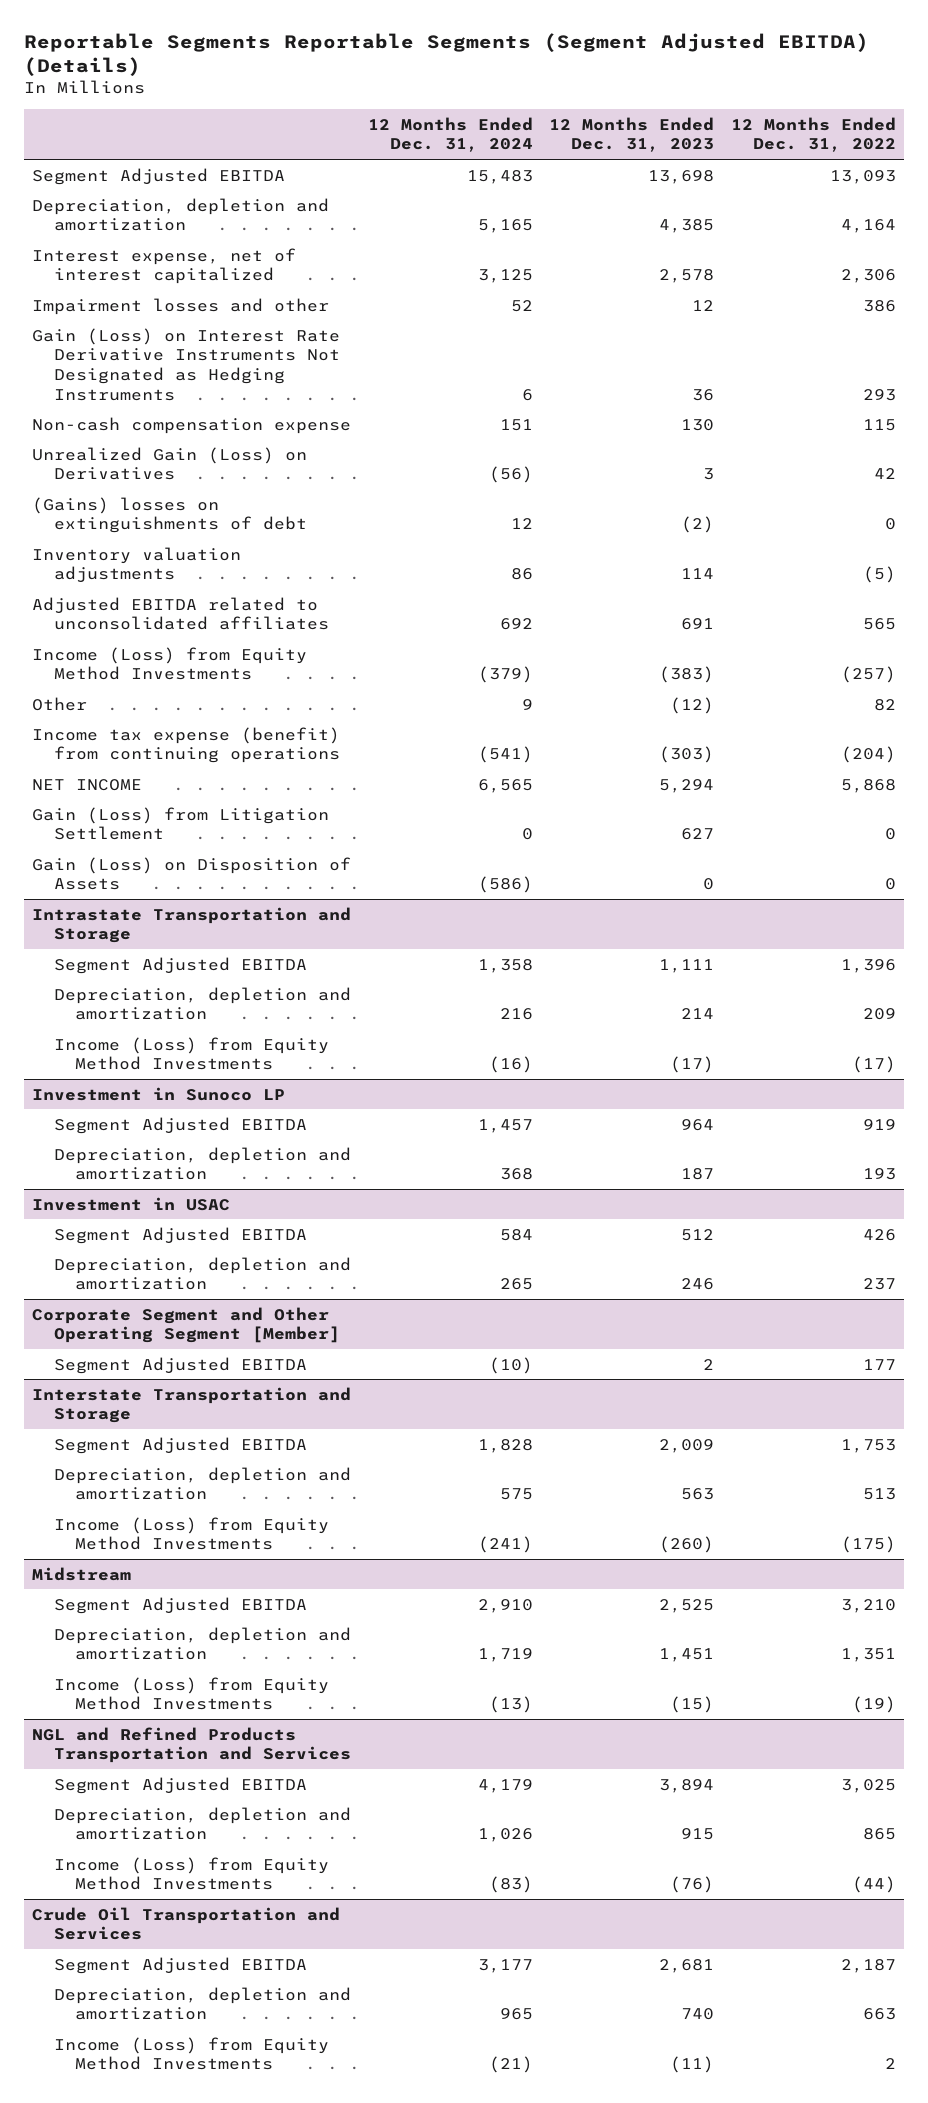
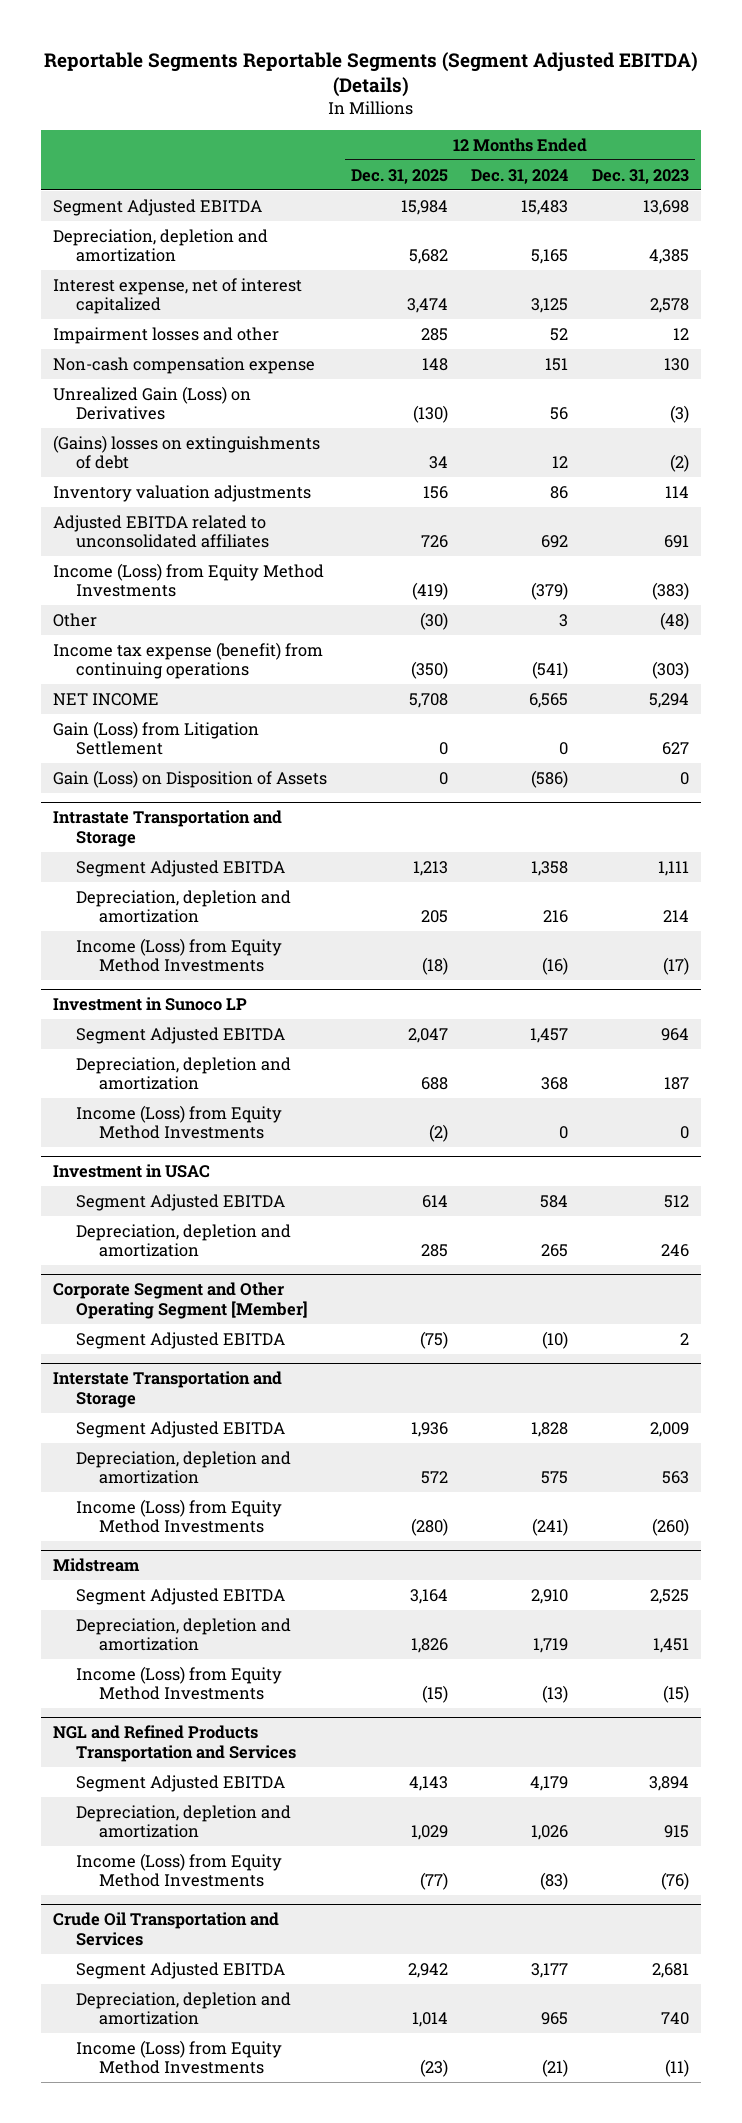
- | 12 Months Ended Dec. 31, 2024 | 12 Months Ended Dec. 31, 2023 | 12 Months Ended Dec. 31, 2022
+ | 12 Months Ended Dec. 31, 2025 | 12 Months Ended Dec. 31, 2024 | 12 Months Ended Dec. 31, 2023
- Gain (Loss) on Interest Rate Derivative Instruments Not Designated as Hedging Instruments | 6 | 36 | 293
- Unrealized Gain (Loss) on Derivatives | (56) | 3 | 42
+ Unrealized Gain (Loss) on Derivatives | (130) | 56 | (3)
- Other | 9 | (12) | 82
+ Other | (30) | 3 | (48)
@ Investment in Sunoco LP
+ Income (Loss) from Equity Method Investments | (2) | 0 | 0

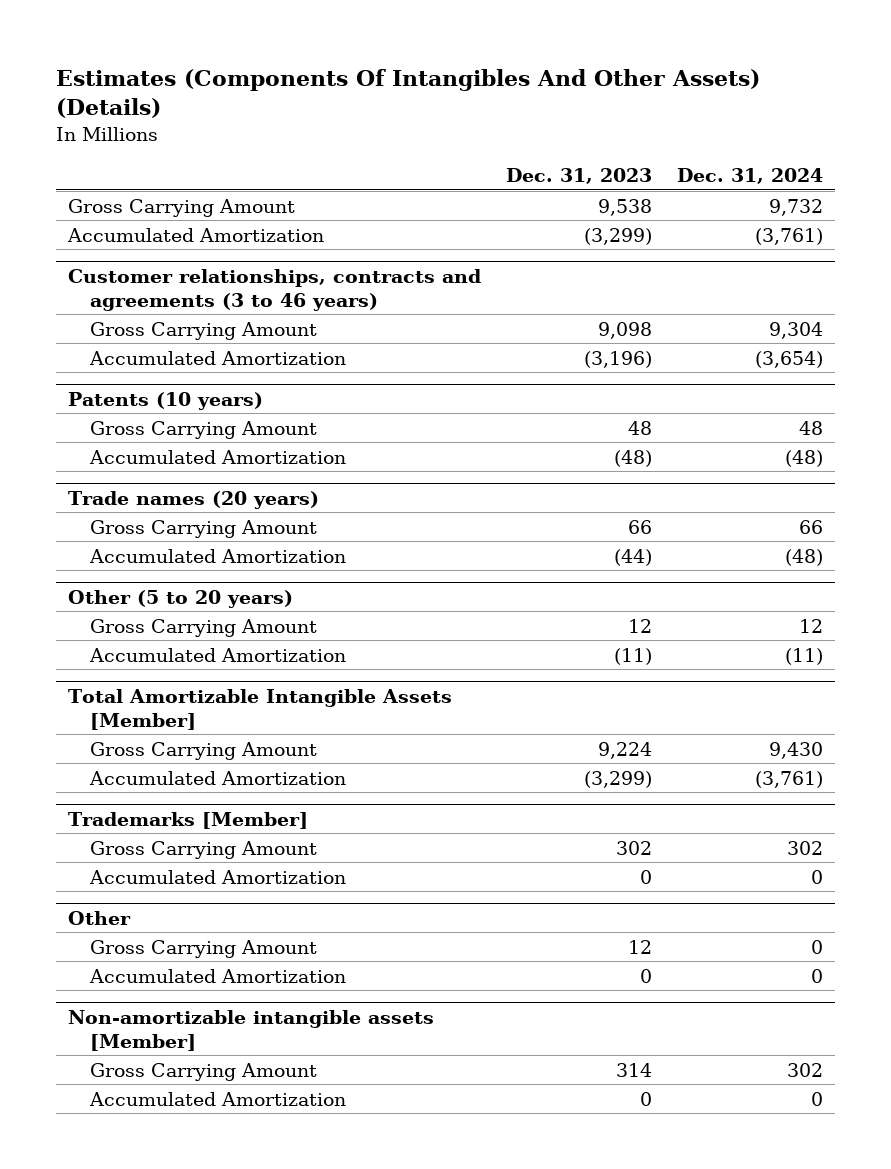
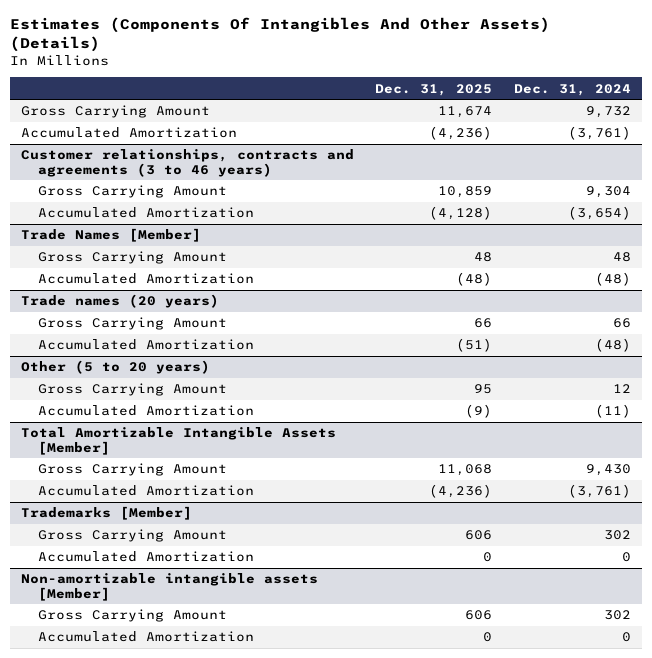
- | Dec. 31, 2023 | Dec. 31, 2024
+ | Dec. 31, 2025 | Dec. 31, 2024
- Patents (10 years)
+ Trade Names [Member]
- Other
- Gross Carrying Amount | 12 | 0
- Accumulated Amortization | 0 | 0

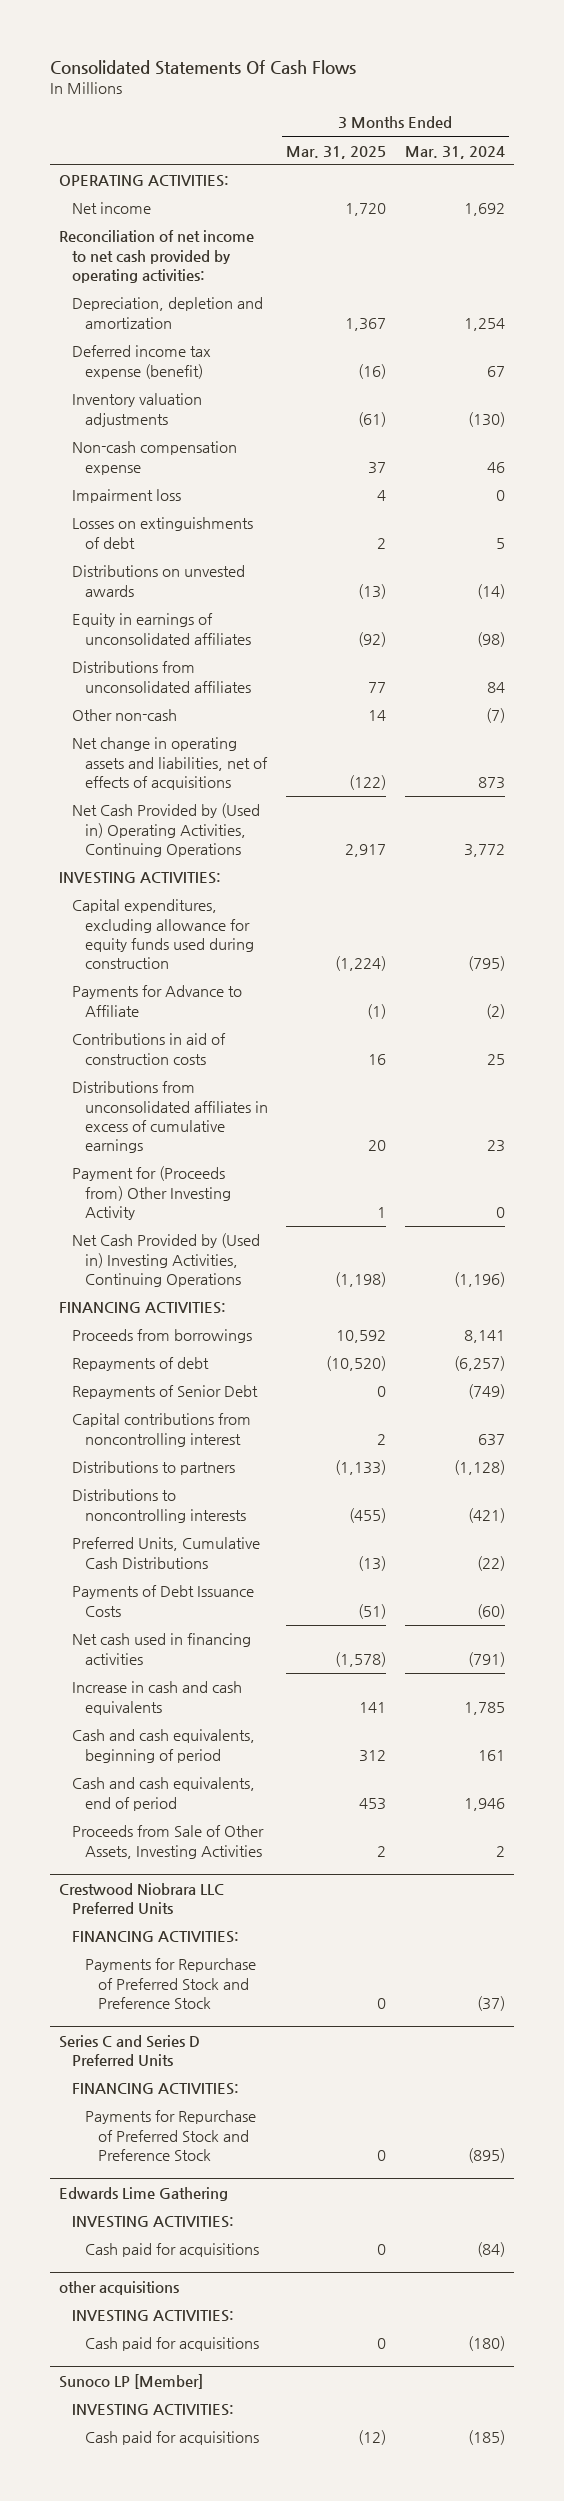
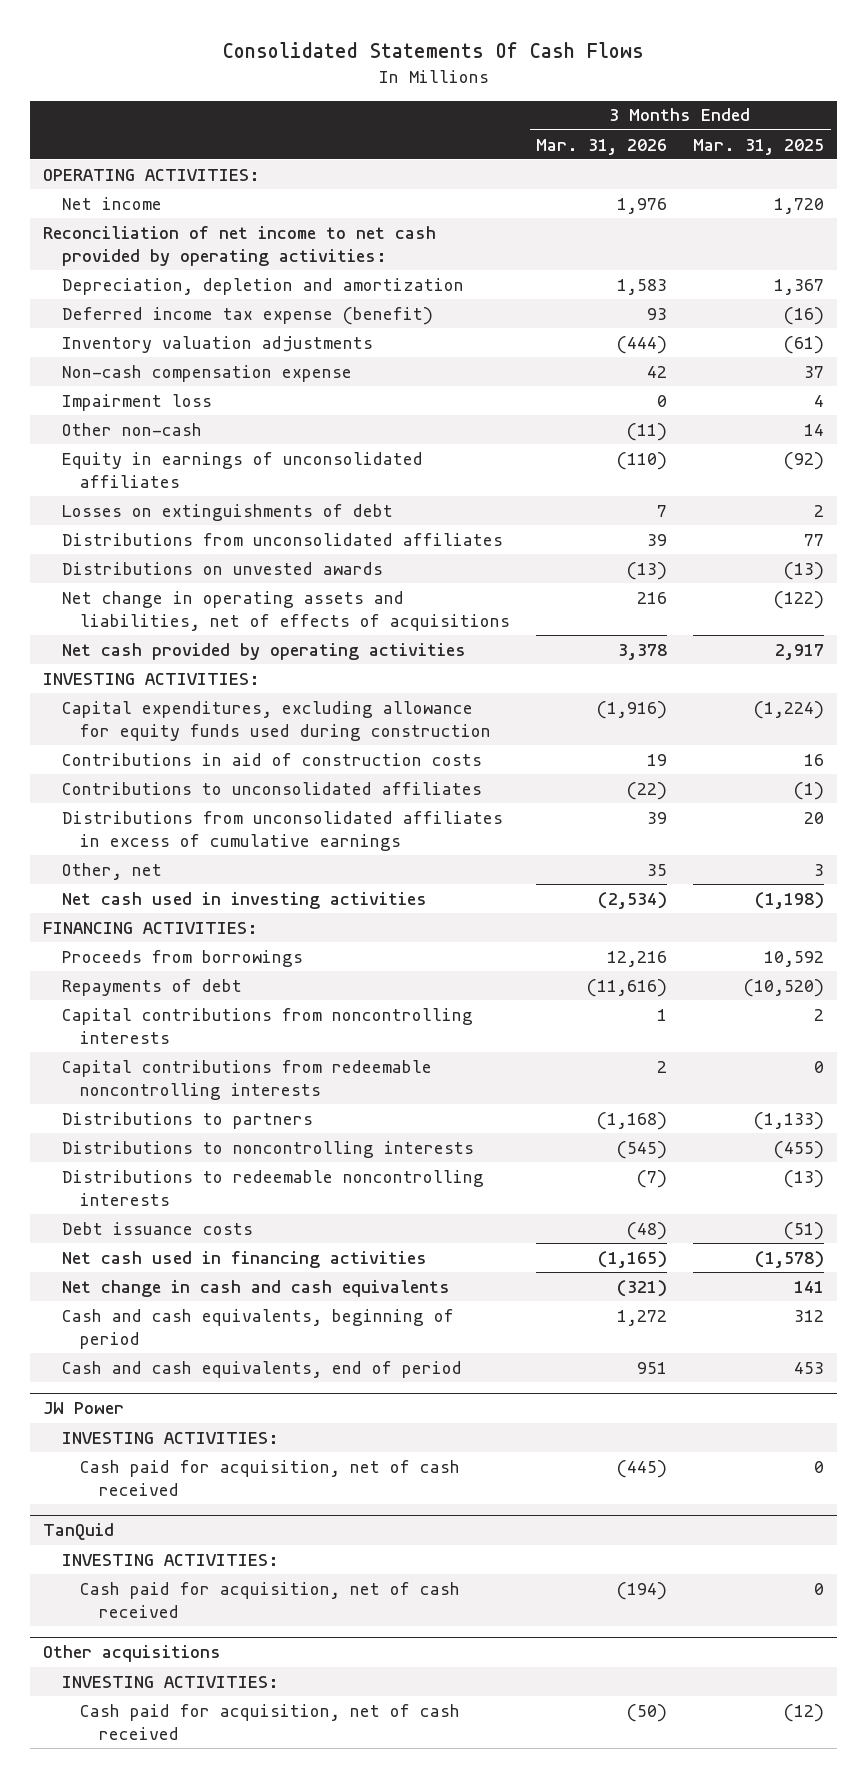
- | 3 Months Ended Mar. 31, 2025 | 3 Months Ended Mar. 31, 2024
+ | 3 Months Ended Mar. 31, 2026 | 3 Months Ended Mar. 31, 2025
moved up: Other non-cash | (11) | 14
moved down: Losses on extinguishments of debt | 7 | 2
moved down: Distributions on unvested awards | (13) | (13)
- Net Cash Provided by (Used in) Operating Activities, Continuing Operations | 2,917 | 3,772
+ Net cash provided by operating activities | 3,378 | 2,917
- Payments for Advance to Affiliate | (1) | (2)
+ Contributions to unconsolidated affiliates | (22) | (1)
- Payment for (Proceeds from) Other Investing Activity | 1 | 0
- Net Cash Provided by (Used in) Investing Activities, Continuing Operations | (1,198) | (1,196)
+ Other, net | 35 | 3
+ Net cash used in investing activities | (2,534) | (1,198)
- Repayments of Senior Debt | 0 | (749)
- Capital contributions from noncontrolling interest | 2 | 637
+ Capital contributions from noncontrolling interests | 1 | 2
+ Capital contributions from redeemable noncontrolling interests | 2 | 0
- Preferred Units, Cumulative Cash Distributions | (13) | (22)
- Payments of Debt Issuance Costs | (51) | (60)
+ Distributions to redeemable noncontrolling interests | (7) | (13)
+ Debt issuance costs | (48) | (51)
- Increase in cash and cash equivalents | 141 | 1,785
+ Net change in cash and cash equivalents | (321) | 141
- Proceeds from Sale of Other Assets, Investing Activities | 2 | 2
- Crestwood Niobrara LLC Preferred Units
- FINANCING ACTIVITIES:
- Payments for Repurchase of Preferred Stock and Preference Stock | 0 | (37)
- Series C and Series D Preferred Units
- FINANCING ACTIVITIES:
- Payments for Repurchase of Preferred Stock and Preference Stock | 0 | (895)
- Edwards Lime Gathering
+ JW Power
- Cash paid for acquisitions | 0 | (84)
- other acquisitions
+ Cash paid for acquisition, net of cash received | (445) | 0
+ TanQuid
- Cash paid for acquisitions | 0 | (180)
- Sunoco LP [Member]
+ Cash paid for acquisition, net of cash received | (194) | 0
+ Other acquisitions
- Cash paid for acquisitions | (12) | (185)
+ Cash paid for acquisition, net of cash received | (50) | (12)

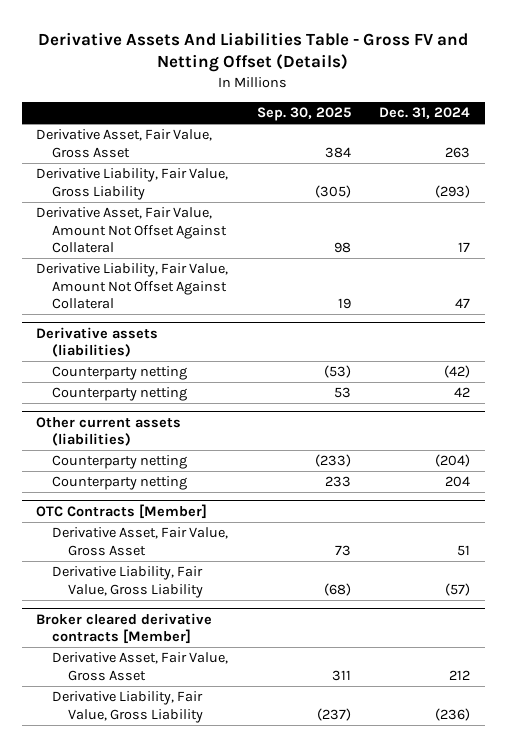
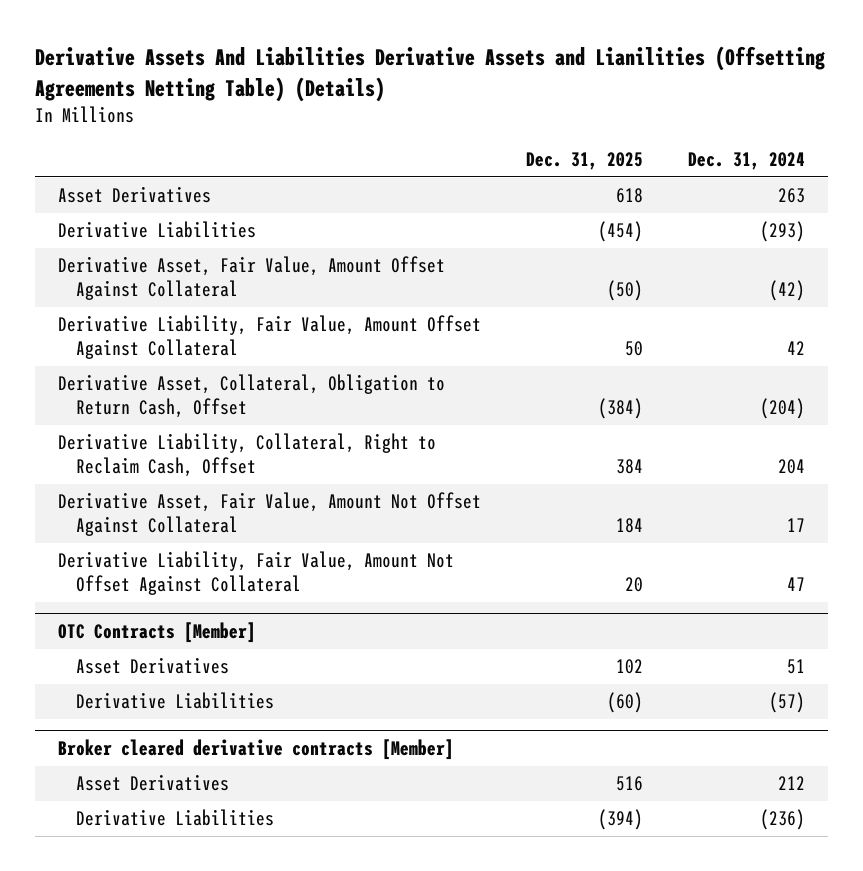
- Derivative Assets And Liabilities Table - Gross FV and Netting Offset (Details)
+ Derivative Assets And Liabilities Derivative Assets and Lianilities (Offsetting Agreements Netting Table) (Details)
- | Sep. 30, 2025 | Dec. 31, 2024
+ | Dec. 31, 2025 | Dec. 31, 2024
- Derivative Asset, Fair Value, Gross Asset | 384 | 263
- Derivative Liability, Fair Value, Gross Liability | (305) | (293)
+ Asset Derivatives | 618 | 263
+ Derivative Liabilities | (454) | (293)
+ Derivative Asset, Fair Value, Amount Offset Against Collateral | (50) | (42)
+ Derivative Liability, Fair Value, Amount Offset Against Collateral | 50 | 42
+ Derivative Asset, Collateral, Obligation to Return Cash, Offset | (384) | (204)
+ Derivative Liability, Collateral, Right to Reclaim Cash, Offset | 384 | 204
- Derivative assets (liabilities)
- Counterparty netting | (53) | (42)
- Counterparty netting | 53 | 42
- Other current assets (liabilities)
- Counterparty netting | (233) | (204)
- Counterparty netting | 233 | 204
@ OTC Contracts [Member]
- Derivative Asset, Fair Value, Gross Asset | 73 | 51
- Derivative Liability, Fair Value, Gross Liability | (68) | (57)
+ Asset Derivatives | 102 | 51
+ Derivative Liabilities | (60) | (57)
@ Broker cleared derivative contracts [Member]
- Derivative Asset, Fair Value, Gross Asset | 311 | 212
- Derivative Liability, Fair Value, Gross Liability | (237) | (236)
+ Asset Derivatives | 516 | 212
+ Derivative Liabilities | (394) | (236)

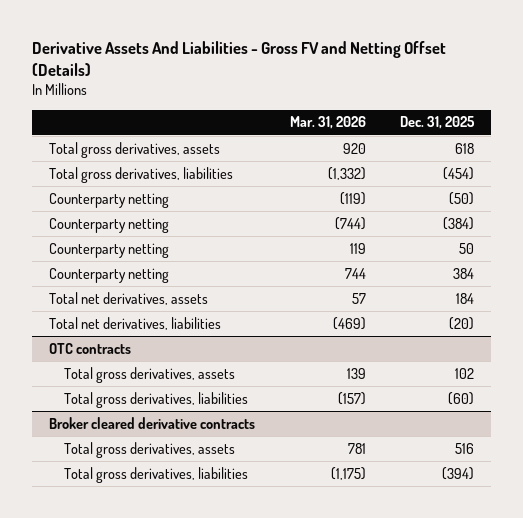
- Derivative Assets And Liabilities Derivative Assets and Lianilities (Offsetting Agreements Netting Table) (Details)
+ Derivative Assets And Liabilities - Gross FV and Netting Offset (Details)
- | Dec. 31, 2025 | Dec. 31, 2024
+ | Mar. 31, 2026 | Dec. 31, 2025
- Asset Derivatives | 618 | 263
- Derivative Liabilities | (454) | (293)
- Derivative Asset, Fair Value, Amount Offset Against Collateral | (50) | (42)
- Derivative Liability, Fair Value, Amount Offset Against Collateral | 50 | 42
- Derivative Asset, Collateral, Obligation to Return Cash, Offset | (384) | (204)
- Derivative Liability, Collateral, Right to Reclaim Cash, Offset | 384 | 204
- Derivative Asset, Fair Value, Amount Not Offset Against Collateral | 184 | 17
- Derivative Liability, Fair Value, Amount Not Offset Against Collateral | 20 | 47
- OTC Contracts [Member]
- Asset Derivatives | 102 | 51
- Derivative Liabilities | (60) | (57)
- Broker cleared derivative contracts [Member]
- Asset Derivatives | 516 | 212
- Derivative Liabilities | (394) | (236)
+ Total gross derivatives, assets | 920 | 618
+ Total gross derivatives, liabilities | (1,332) | (454)
+ Counterparty netting | (119) | (50)
+ Counterparty netting | (744) | (384)
+ Counterparty netting | 119 | 50
+ Counterparty netting | 744 | 384
+ Total net derivatives, assets | 57 | 184
+ Total net derivatives, liabilities | (469) | (20)
+ OTC contracts
+ Total gross derivatives, assets | 139 | 102
+ Total gross derivatives, liabilities | (157) | (60)
+ Broker cleared derivative contracts
+ Total gross derivatives, assets | 781 | 516
+ Total gross derivatives, liabilities | (1,175) | (394)

